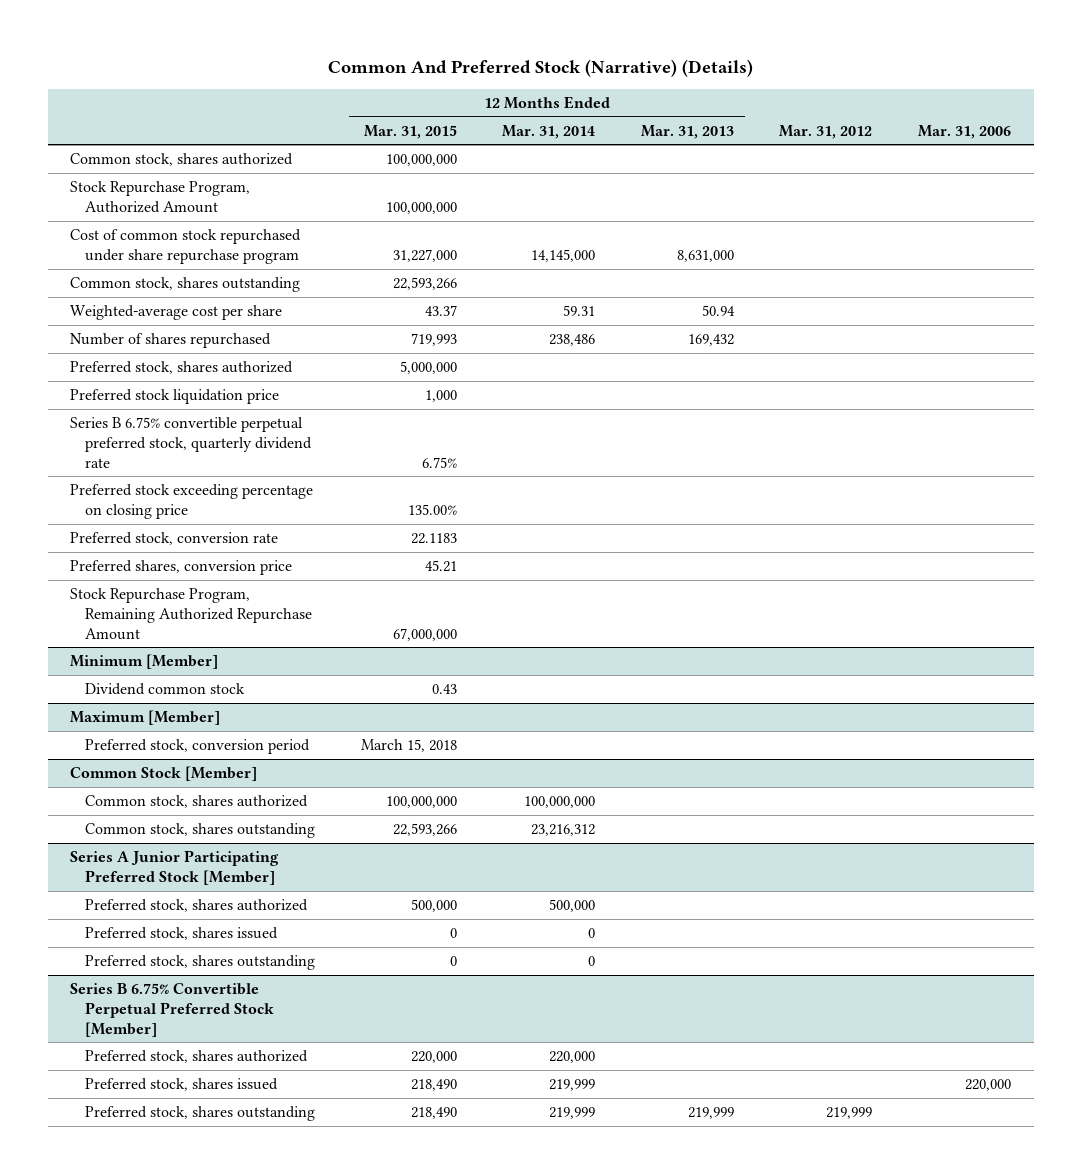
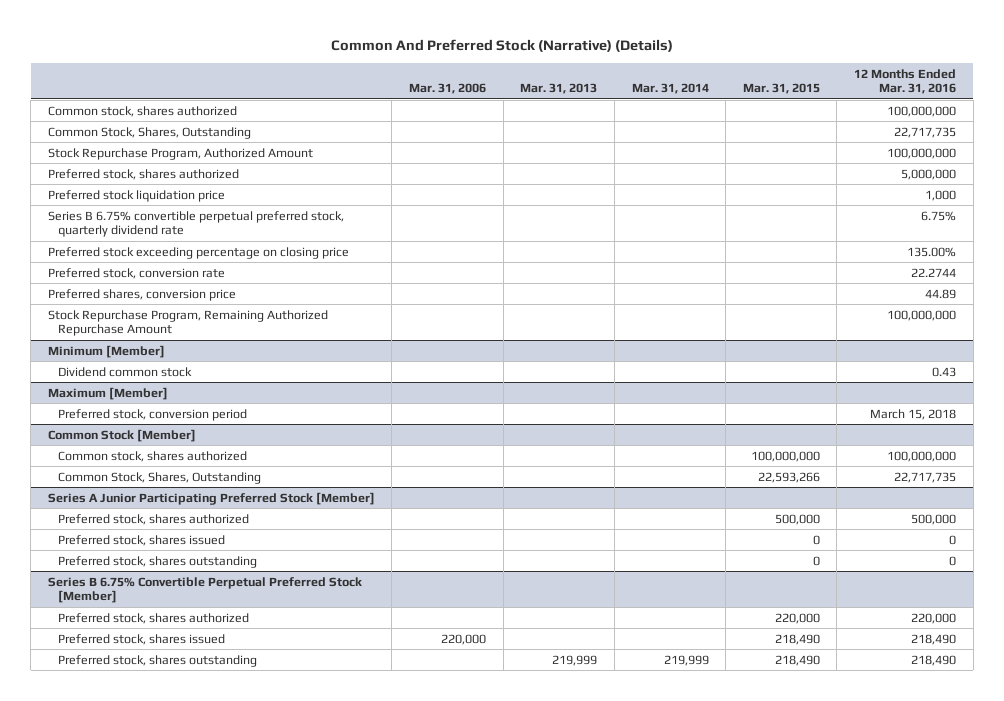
- | 12 Months Ended Mar. 31, 2015 | 12 Months Ended Mar. 31, 2014 | 12 Months Ended Mar. 31, 2013 | Mar. 31, 2012 | Mar. 31, 2006
+ | Mar. 31, 2006 | Mar. 31, 2013 | Mar. 31, 2014 | Mar. 31, 2015 | 12 Months Ended Mar. 31, 2016
+ Common Stock, Shares, Outstanding | | | | | 22,717,735
- Cost of common stock repurchased under share repurchase program | 31,227,000 | 14,145,000 | 8,631,000 | |
- Common stock, shares outstanding | 22,593,266 | | | |
- Weighted-average cost per share | 43.37 | 59.31 | 50.94 | |
- Number of shares repurchased | 719,993 | 238,486 | 169,432 | |
@ Common Stock [Member]
- Common stock, shares outstanding | 22,593,266 | 23,216,312 | | |
+ Common Stock, Shares, Outstanding | | | | 22,593,266 | 22,717,735

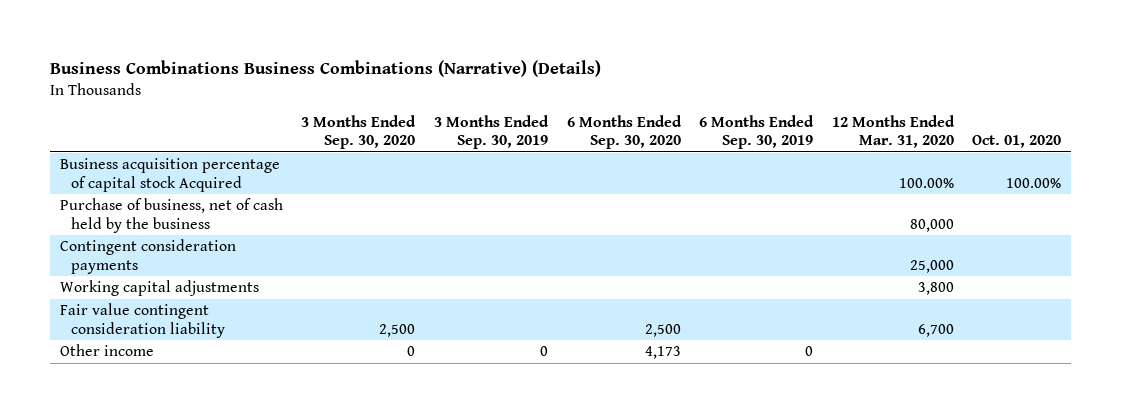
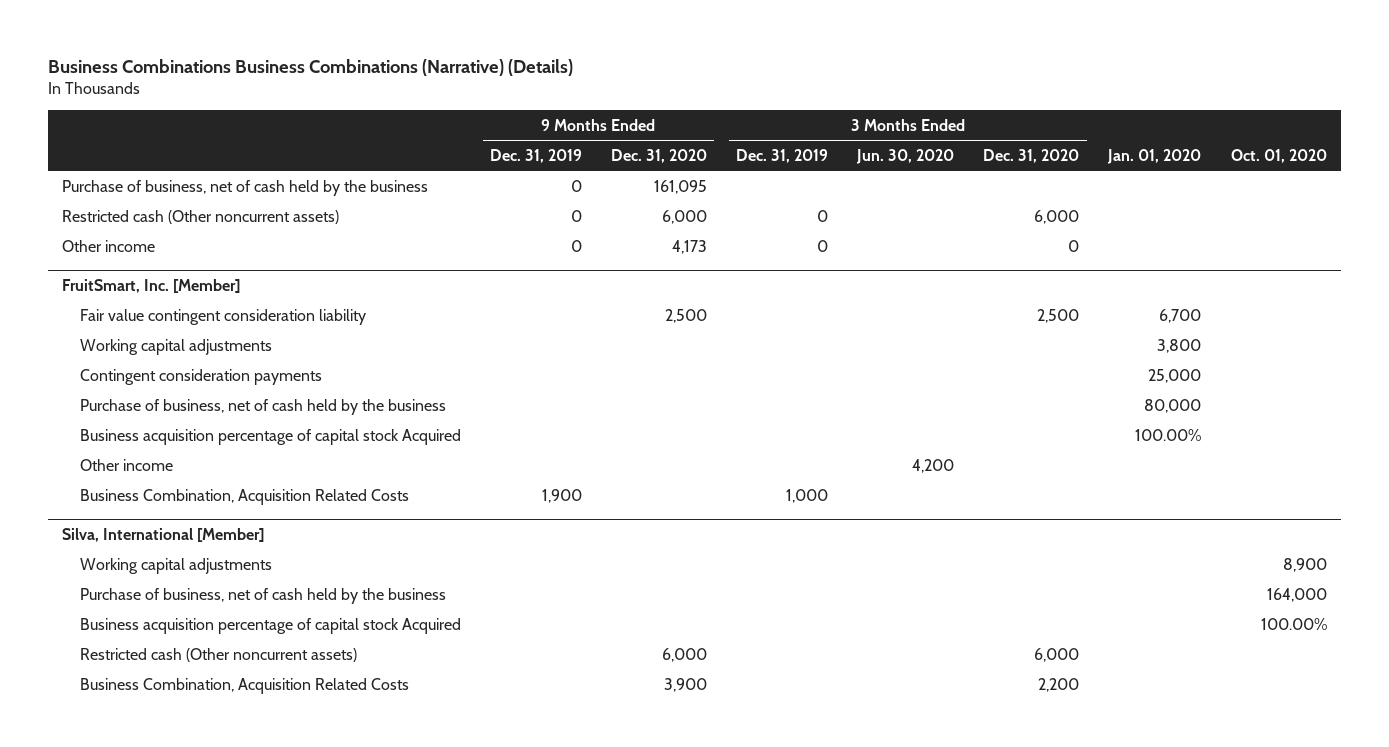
- | 3 Months Ended Sep. 30, 2020 | 3 Months Ended Sep. 30, 2019 | 6 Months Ended Sep. 30, 2020 | 6 Months Ended Sep. 30, 2019 | 12 Months Ended Mar. 31, 2020 | Oct. 01, 2020
+ | 9 Months Ended Dec. 31, 2019 | 9 Months Ended Dec. 31, 2020 | 3 Months Ended Dec. 31, 2019 | 3 Months Ended Jun. 30, 2020 | 3 Months Ended Dec. 31, 2020 | Jan. 01, 2020 | Oct. 01, 2020
- Business acquisition percentage of capital stock Acquired | | | | | 100.00% | 100.00%
- Contingent consideration payments | | | | | 25,000 |
- Working capital adjustments | | | | | 3,800 |
- Fair value contingent consideration liability | 2,500 | | 2,500 | | 6,700 |
+ Restricted cash (Other noncurrent assets) | 0 | 6,000 | 0 | | 6,000 | |
+ FruitSmart, Inc. [Member]
+ Fair value contingent consideration liability | | 2,500 | | | 2,500 | 6,700 |
+ Working capital adjustments | | | | | | 3,800 |
+ Contingent consideration payments | | | | | | 25,000 |
+ Purchase of business, net of cash held by the business | | | | | | 80,000 |
+ Business acquisition percentage of capital stock Acquired | | | | | | 100.00% |
+ Other income | | | | 4,200 | | |
+ Business Combination, Acquisition Related Costs | 1,900 | | 1,000 | | | |
+ Silva, International [Member]
+ Working capital adjustments | | | | | | | 8,900
+ Purchase of business, net of cash held by the business | | | | | | | 164,000
+ Business acquisition percentage of capital stock Acquired | | | | | | | 100.00%
+ Restricted cash (Other noncurrent assets) | | 6,000 | | | 6,000 | |
+ Business Combination, Acquisition Related Costs | | 3,900 | | | 2,200 | |

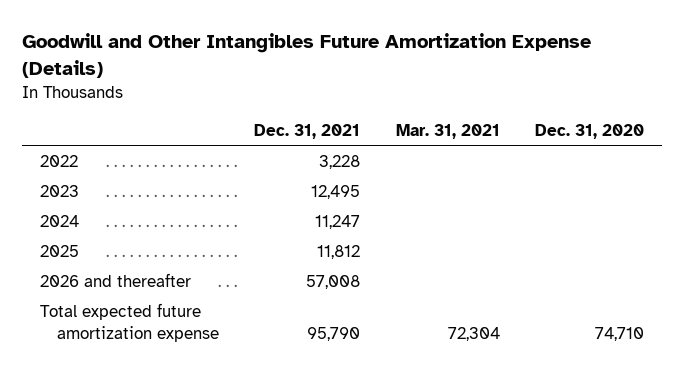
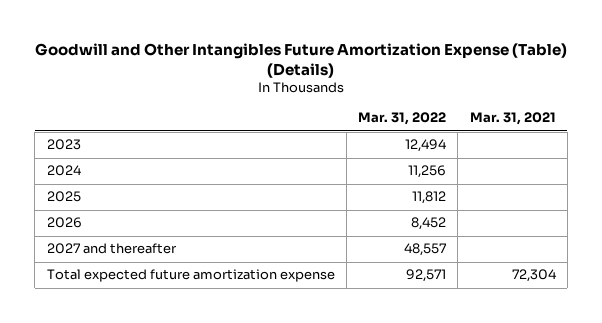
- Goodwill and Other Intangibles Future Amortization Expense (Details)
+ Goodwill and Other Intangibles Future Amortization Expense (Table) (Details)
- | Dec. 31, 2021 | Mar. 31, 2021 | Dec. 31, 2020
+ | Mar. 31, 2022 | Mar. 31, 2021
- 2022 | 3,228 | |
- 2026 and thereafter | 57,008 | |
+ 2026 | 8,452 |
+ 2027 and thereafter | 48,557 |

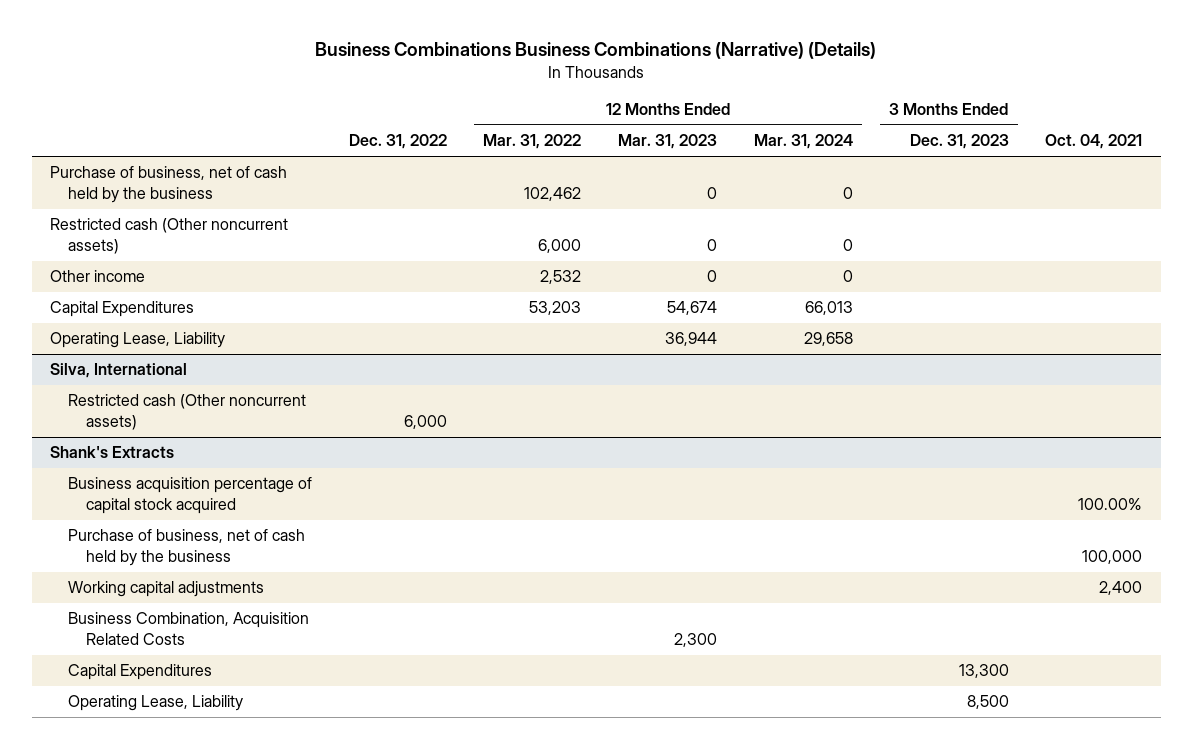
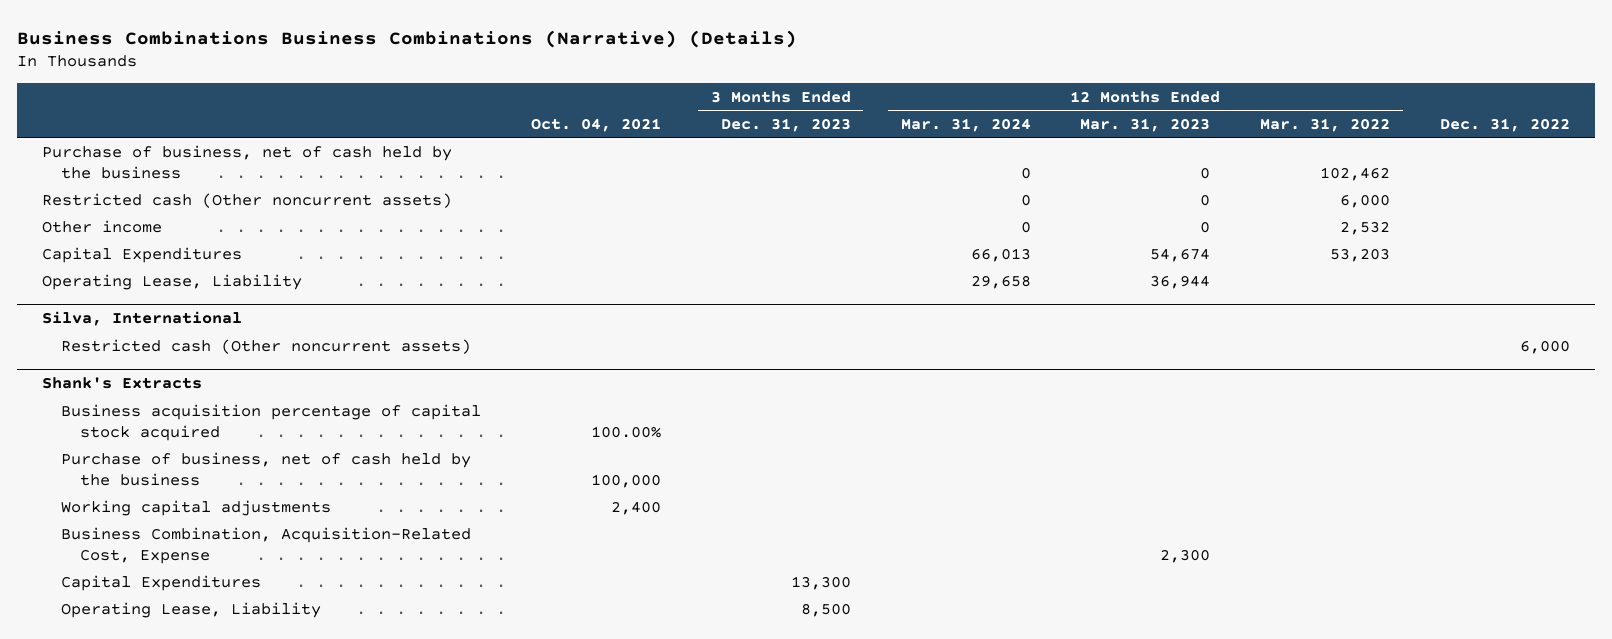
- | Dec. 31, 2022 | 12 Months Ended Mar. 31, 2022 | 12 Months Ended Mar. 31, 2023 | 12 Months Ended Mar. 31, 2024 | 3 Months Ended Dec. 31, 2023 | Oct. 04, 2021
+ | Oct. 04, 2021 | 3 Months Ended Dec. 31, 2023 | 12 Months Ended Mar. 31, 2024 | 12 Months Ended Mar. 31, 2023 | 12 Months Ended Mar. 31, 2022 | Dec. 31, 2022
@ Shank's Extracts
- Business Combination, Acquisition Related Costs | | | 2,300 | | |
+ Business Combination, Acquisition-Related Cost, Expense | | | | 2,300 | |

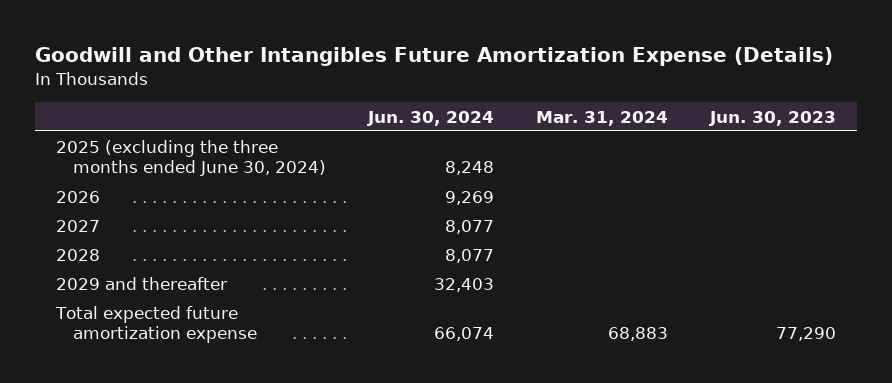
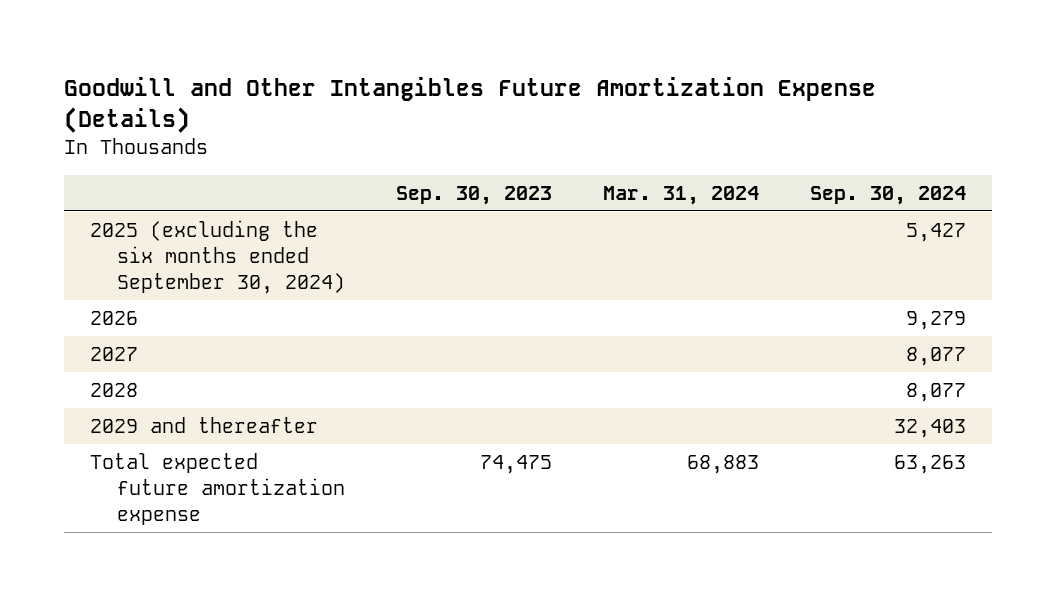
- | Jun. 30, 2024 | Mar. 31, 2024 | Jun. 30, 2023
+ | Sep. 30, 2023 | Mar. 31, 2024 | Sep. 30, 2024
- 2025 (excluding the three months ended June 30, 2024) | 8,248 | |
+ 2025 (excluding the six months ended September 30, 2024) | | | 5,427

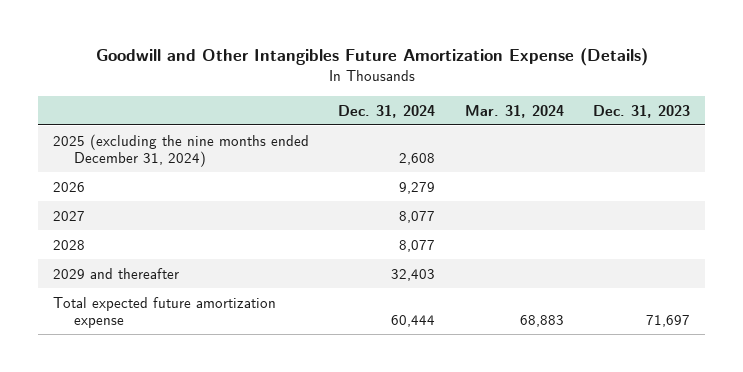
- | Sep. 30, 2023 | Mar. 31, 2024 | Sep. 30, 2024
+ | Dec. 31, 2024 | Mar. 31, 2024 | Dec. 31, 2023
- 2025 (excluding the six months ended September 30, 2024) | | | 5,427
+ 2025 (excluding the nine months ended December 31, 2024) | 2,608 | |

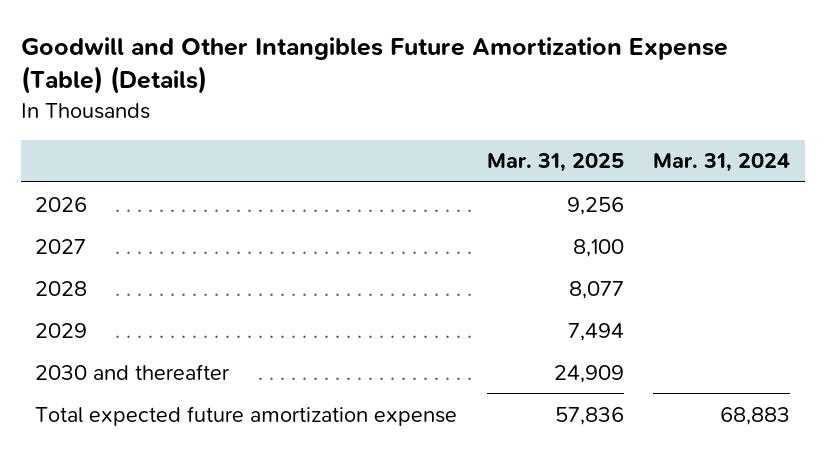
- Goodwill and Other Intangibles Future Amortization Expense (Details)
+ Goodwill and Other Intangibles Future Amortization Expense (Table) (Details)
- | Dec. 31, 2024 | Mar. 31, 2024 | Dec. 31, 2023
+ | Mar. 31, 2025 | Mar. 31, 2024
- 2025 (excluding the nine months ended December 31, 2024) | 2,608 | |
- 2029 and thereafter | 32,403 | |
+ 2029 | 7,494 |
+ 2030 and thereafter | 24,909 |

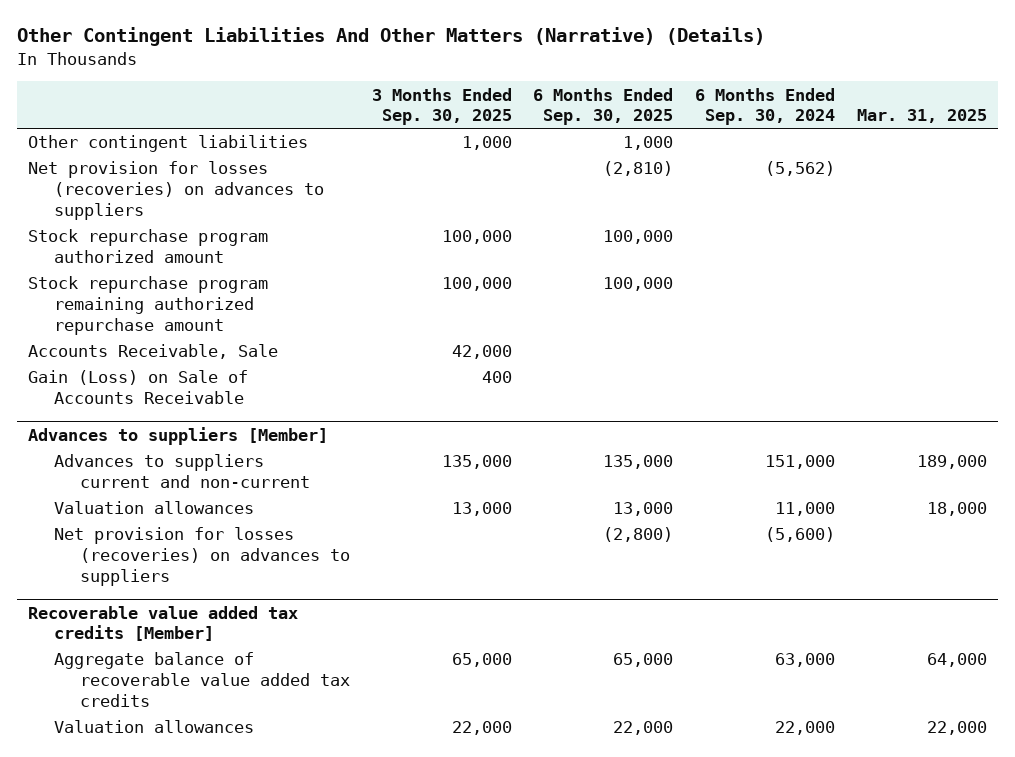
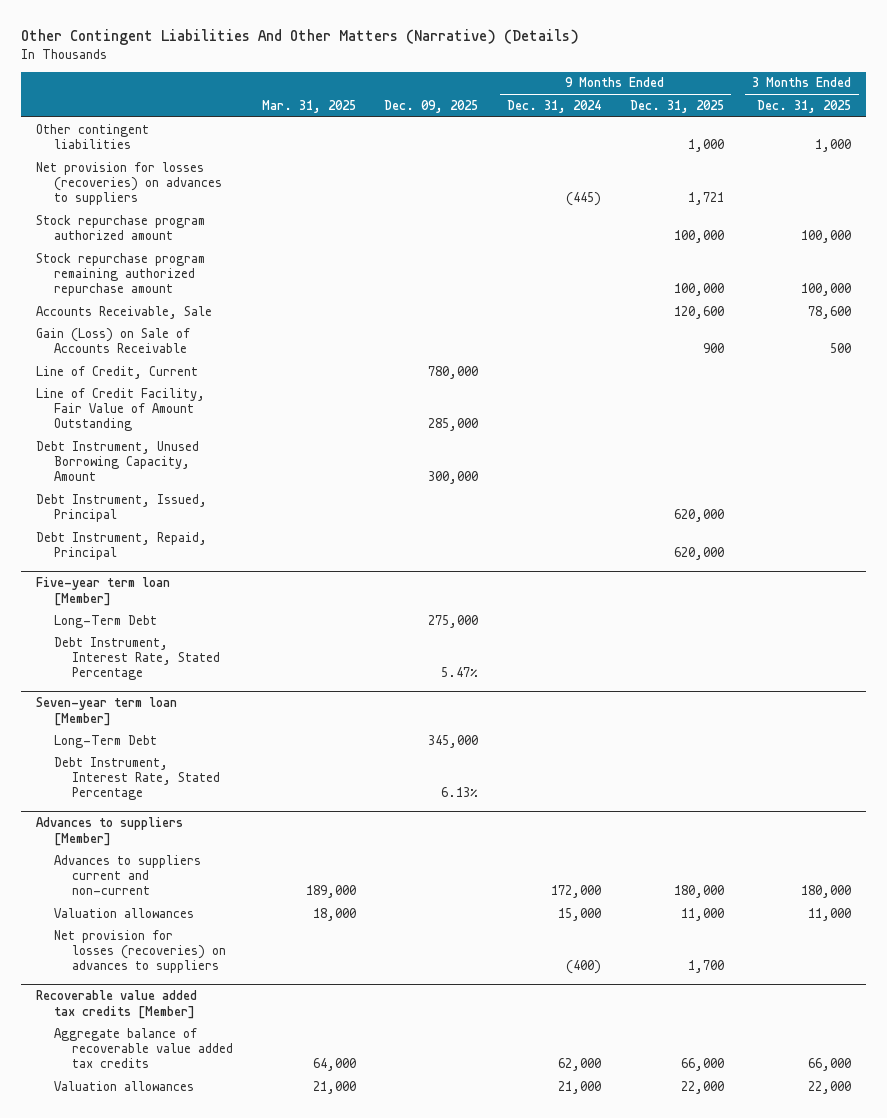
- | 3 Months Ended Sep. 30, 2025 | 6 Months Ended Sep. 30, 2025 | 6 Months Ended Sep. 30, 2024 | Mar. 31, 2025
+ | Mar. 31, 2025 | Dec. 09, 2025 | 9 Months Ended Dec. 31, 2024 | 9 Months Ended Dec. 31, 2025 | 3 Months Ended Dec. 31, 2025
+ Line of Credit, Current | | 780,000 | | |
+ Line of Credit Facility, Fair Value of Amount Outstanding | | 285,000 | | |
+ Debt Instrument, Unused Borrowing Capacity, Amount | | 300,000 | | |
+ Debt Instrument, Issued, Principal | | | | 620,000 |
+ Debt Instrument, Repaid, Principal | | | | 620,000 |
+ Five-year term loan [Member]
+ Long-Term Debt | | 275,000 | | |
+ Debt Instrument, Interest Rate, Stated Percentage | | 5.47% | | |
+ Seven-year term loan [Member]
+ Long-Term Debt | | 345,000 | | |
+ Debt Instrument, Interest Rate, Stated Percentage | | 6.13% | | |
@ Recoverable value added tax credits [Member]
- Valuation allowances | 22,000 | 22,000 | 22,000 | 22,000
+ Valuation allowances | 21,000 | | 21,000 | 22,000 | 22,000

